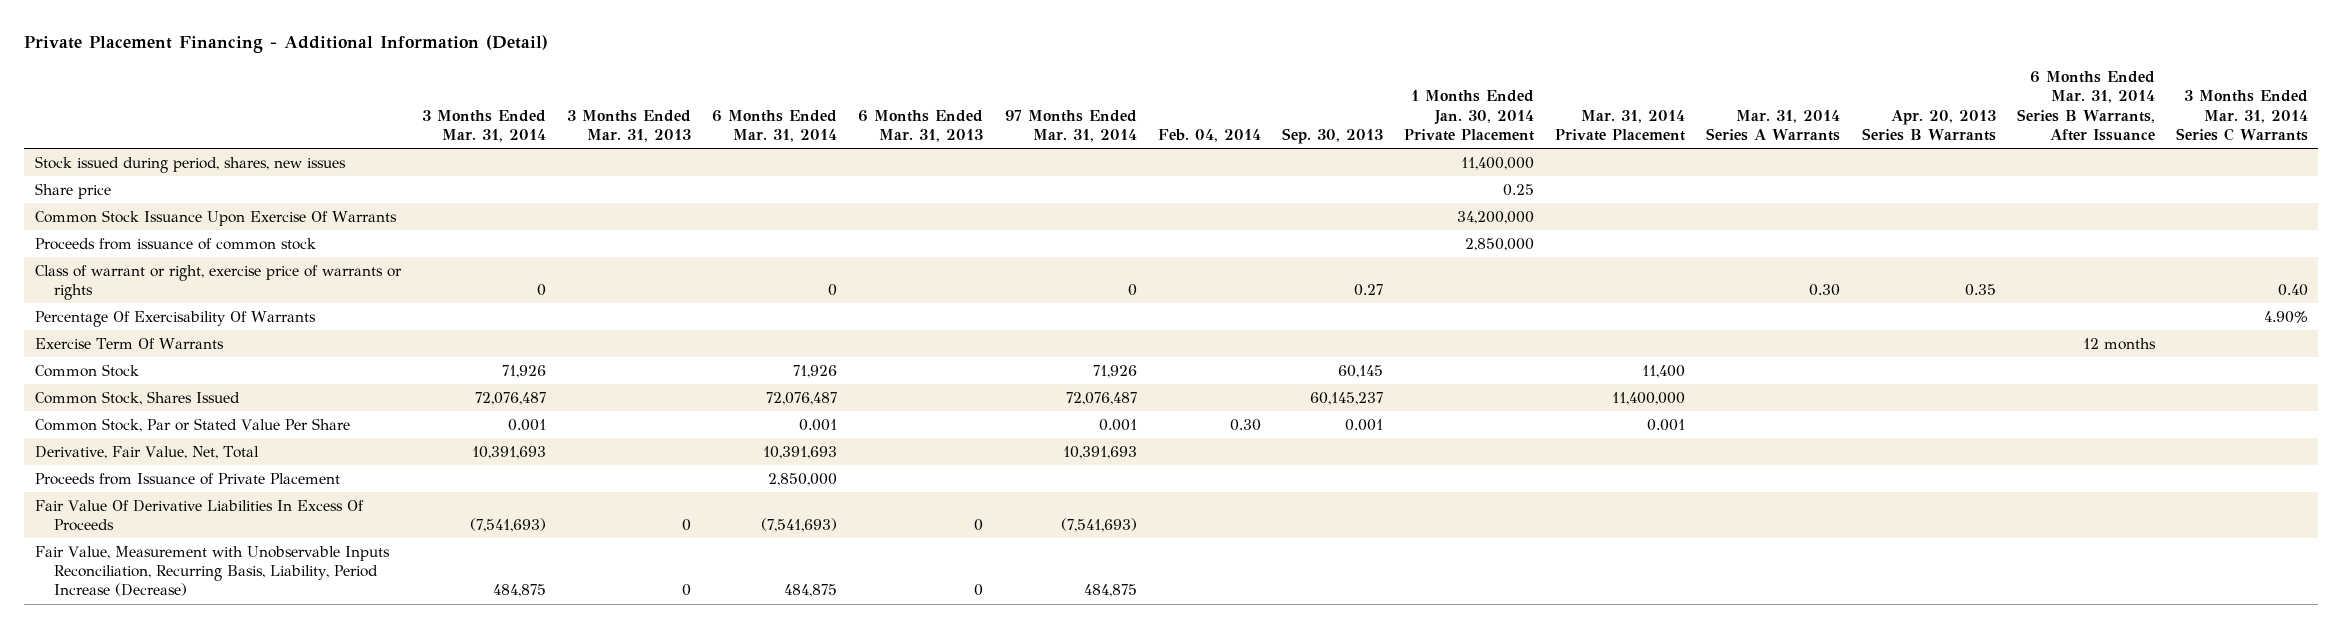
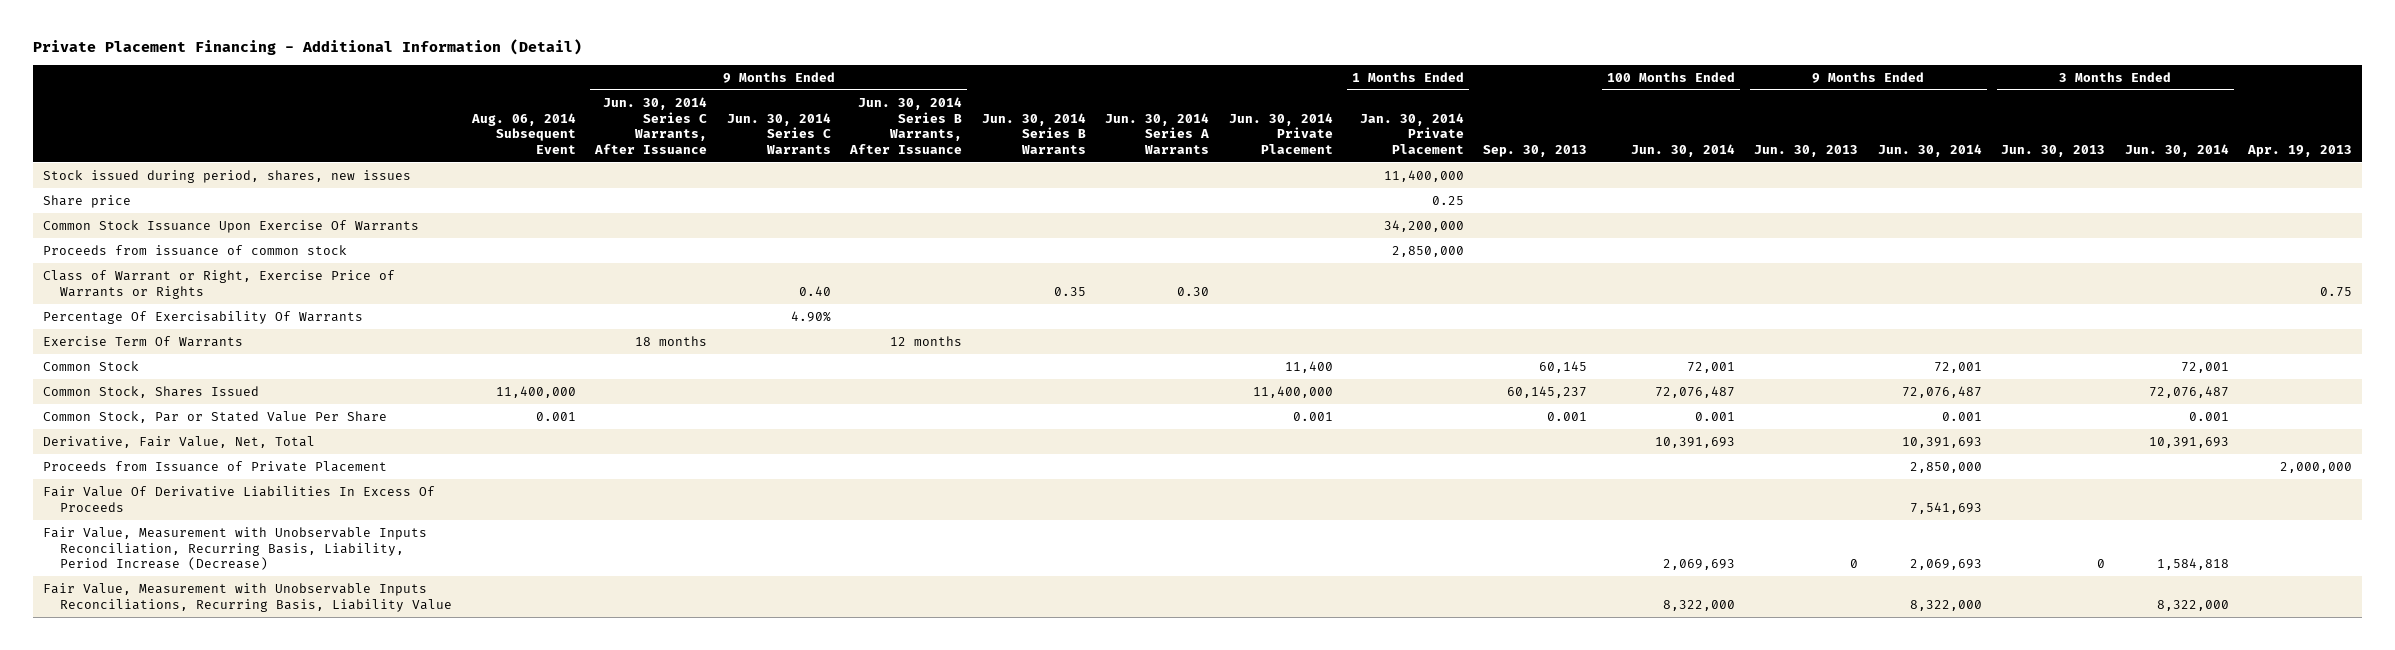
- | 3 Months Ended Mar. 31, 2014 | 3 Months Ended Mar. 31, 2013 | 6 Months Ended Mar. 31, 2014 | 6 Months Ended Mar. 31, 2013 | 97 Months Ended Mar. 31, 2014 | Feb. 04, 2014 | Sep. 30, 2013 | 1 Months Ended Jan. 30, 2014 Private Placement | Mar. 31, 2014 Private Placement | Mar. 31, 2014 Series A Warrants | Apr. 20, 2013 Series B Warrants | 6 Months Ended Mar. 31, 2014 Series B Warrants, After Issuance | 3 Months Ended Mar. 31, 2014 Series C Warrants
+ | Aug. 06, 2014 Subsequent Event | 9 Months Ended Jun. 30, 2014 Series C Warrants, After Issuance | 9 Months Ended Jun. 30, 2014 Series C Warrants | 9 Months Ended Jun. 30, 2014 Series B Warrants, After Issuance | Jun. 30, 2014 Series B Warrants | Jun. 30, 2014 Series A Warrants | Jun. 30, 2014 Private Placement | 1 Months Ended Jan. 30, 2014 Private Placement | Sep. 30, 2013 | 100 Months Ended Jun. 30, 2014 | 9 Months Ended Jun. 30, 2013 | 9 Months Ended Jun. 30, 2014 | 3 Months Ended Jun. 30, 2013 | 3 Months Ended Jun. 30, 2014 | Apr. 19, 2013
- Class of warrant or right, exercise price of warrants or rights | 0 | | 0 | | 0 | | 0.27 | | | 0.30 | 0.35 | | 0.40
+ Class of Warrant or Right, Exercise Price of Warrants or Rights | | | 0.40 | | 0.35 | 0.30 | | | | | | | | | 0.75
+ Fair Value, Measurement with Unobservable Inputs Reconciliations, Recurring Basis, Liability Value | | | | | | | | | | 8,322,000 | | 8,322,000 | | 8,322,000 |

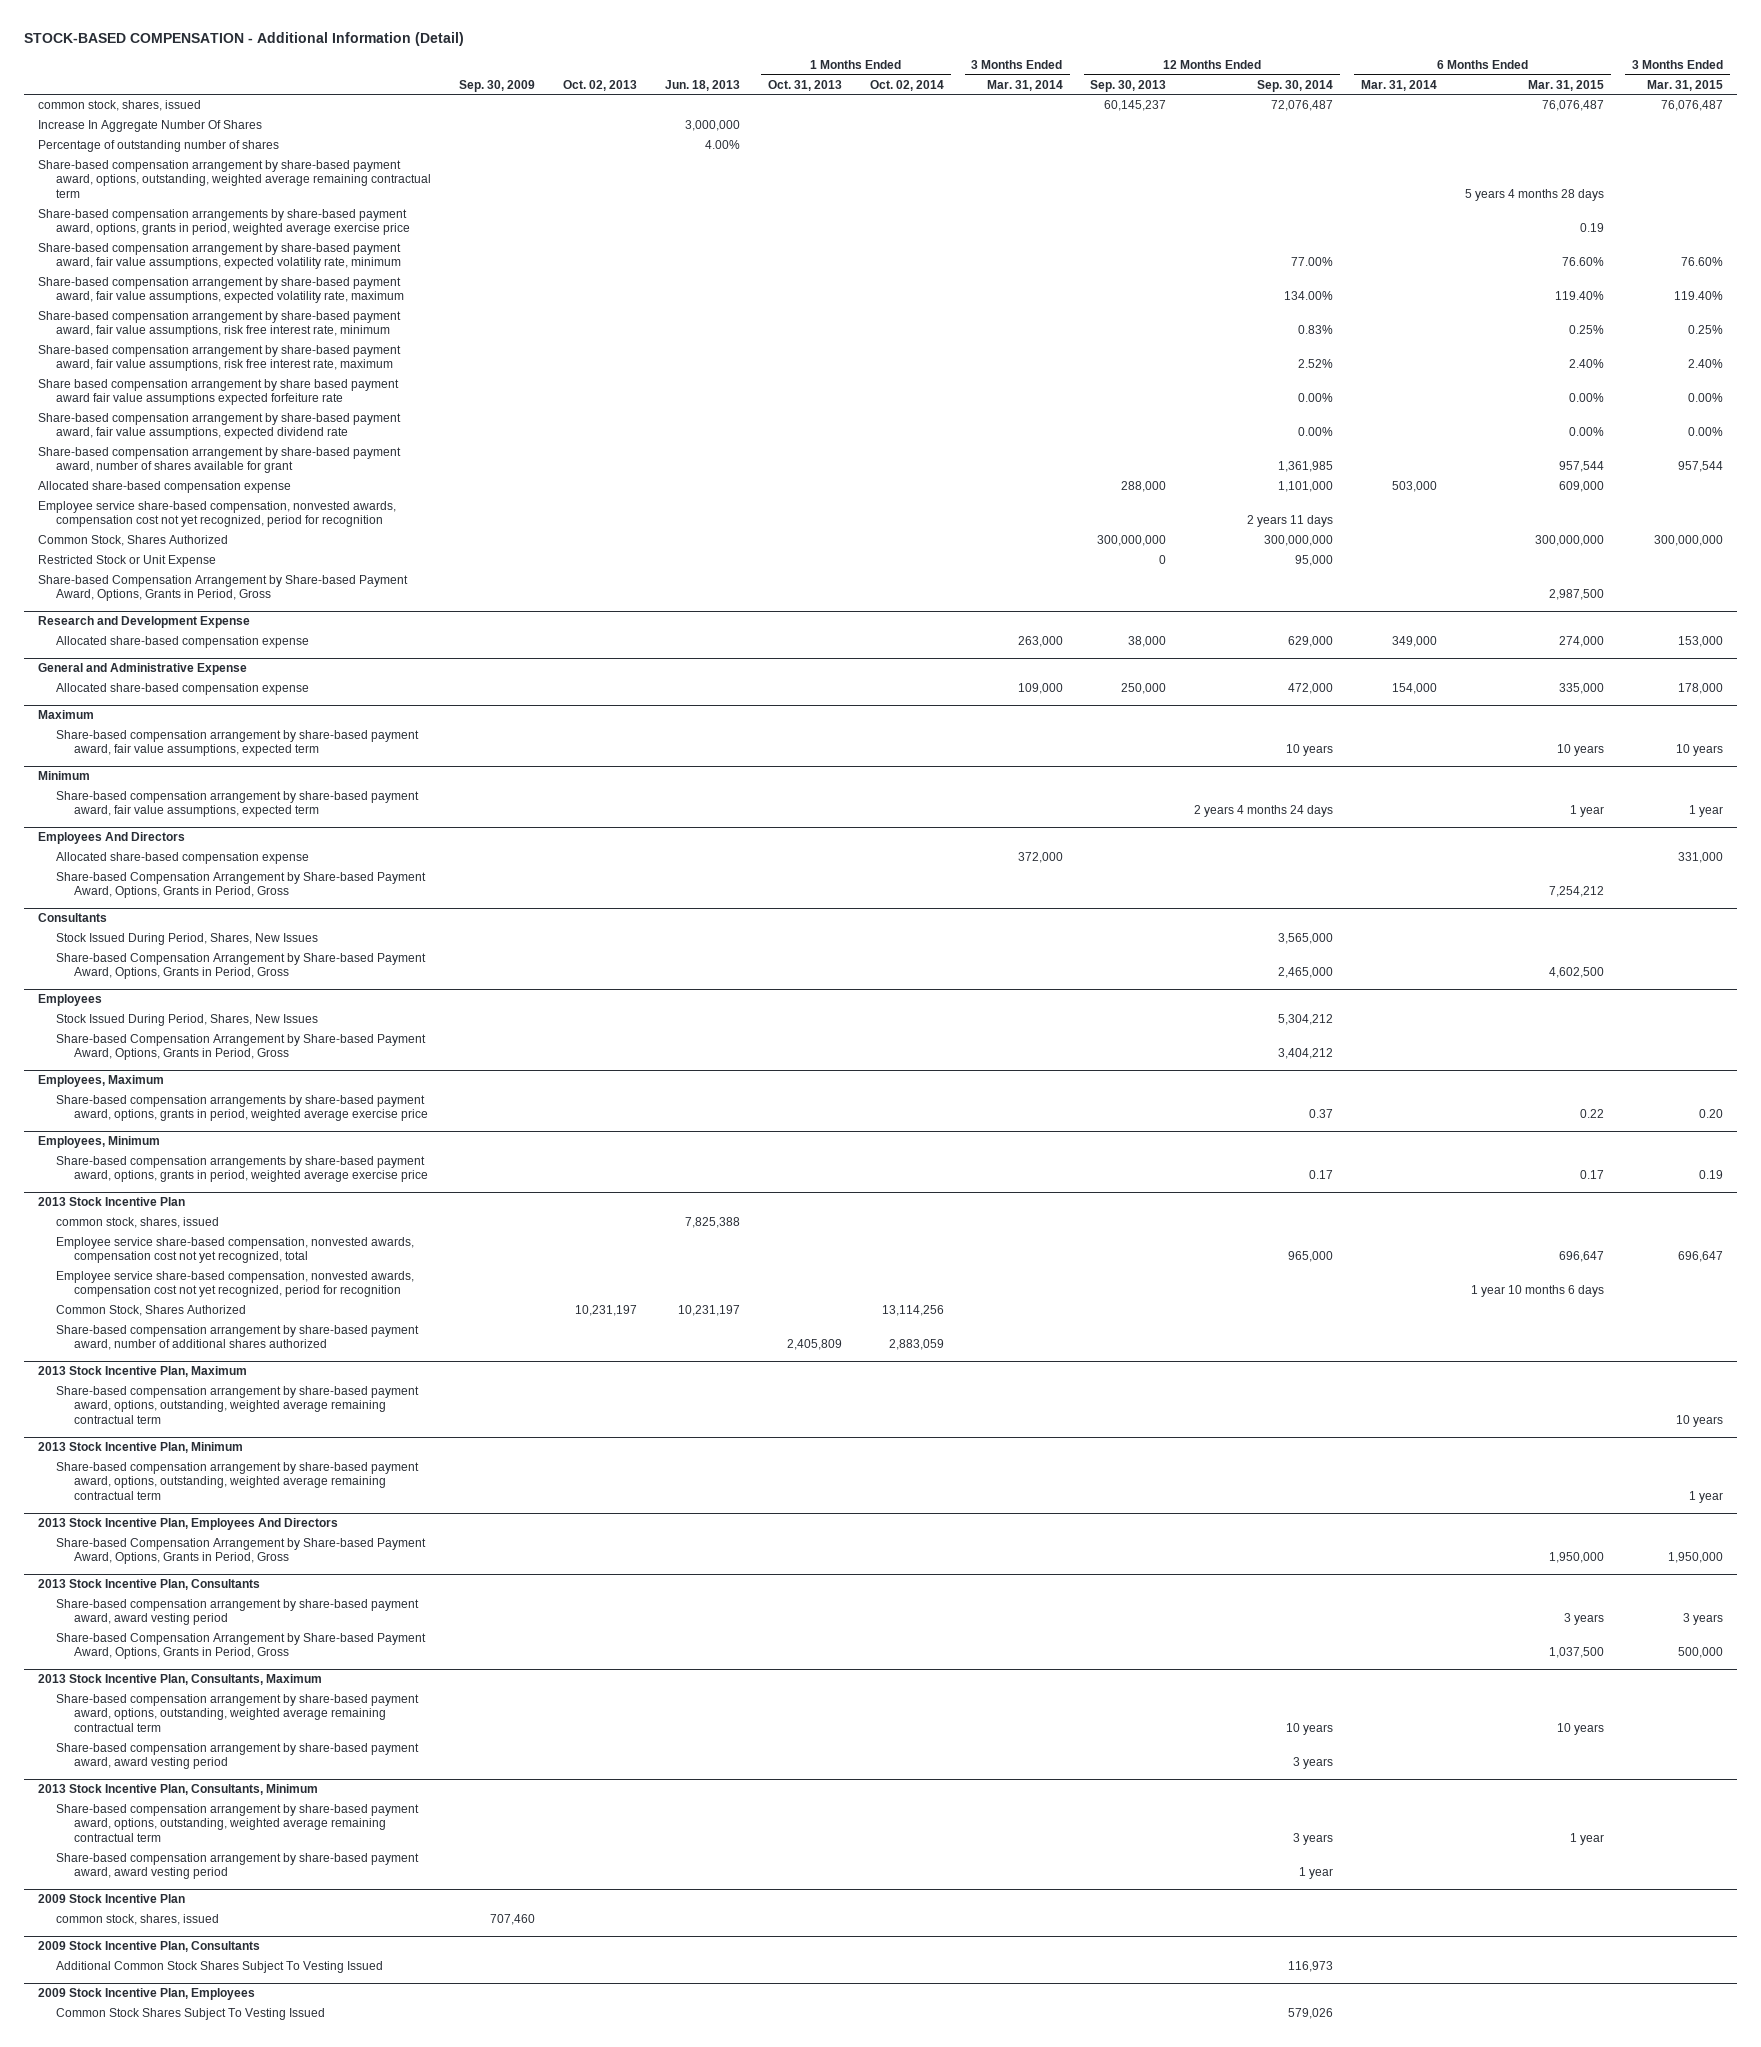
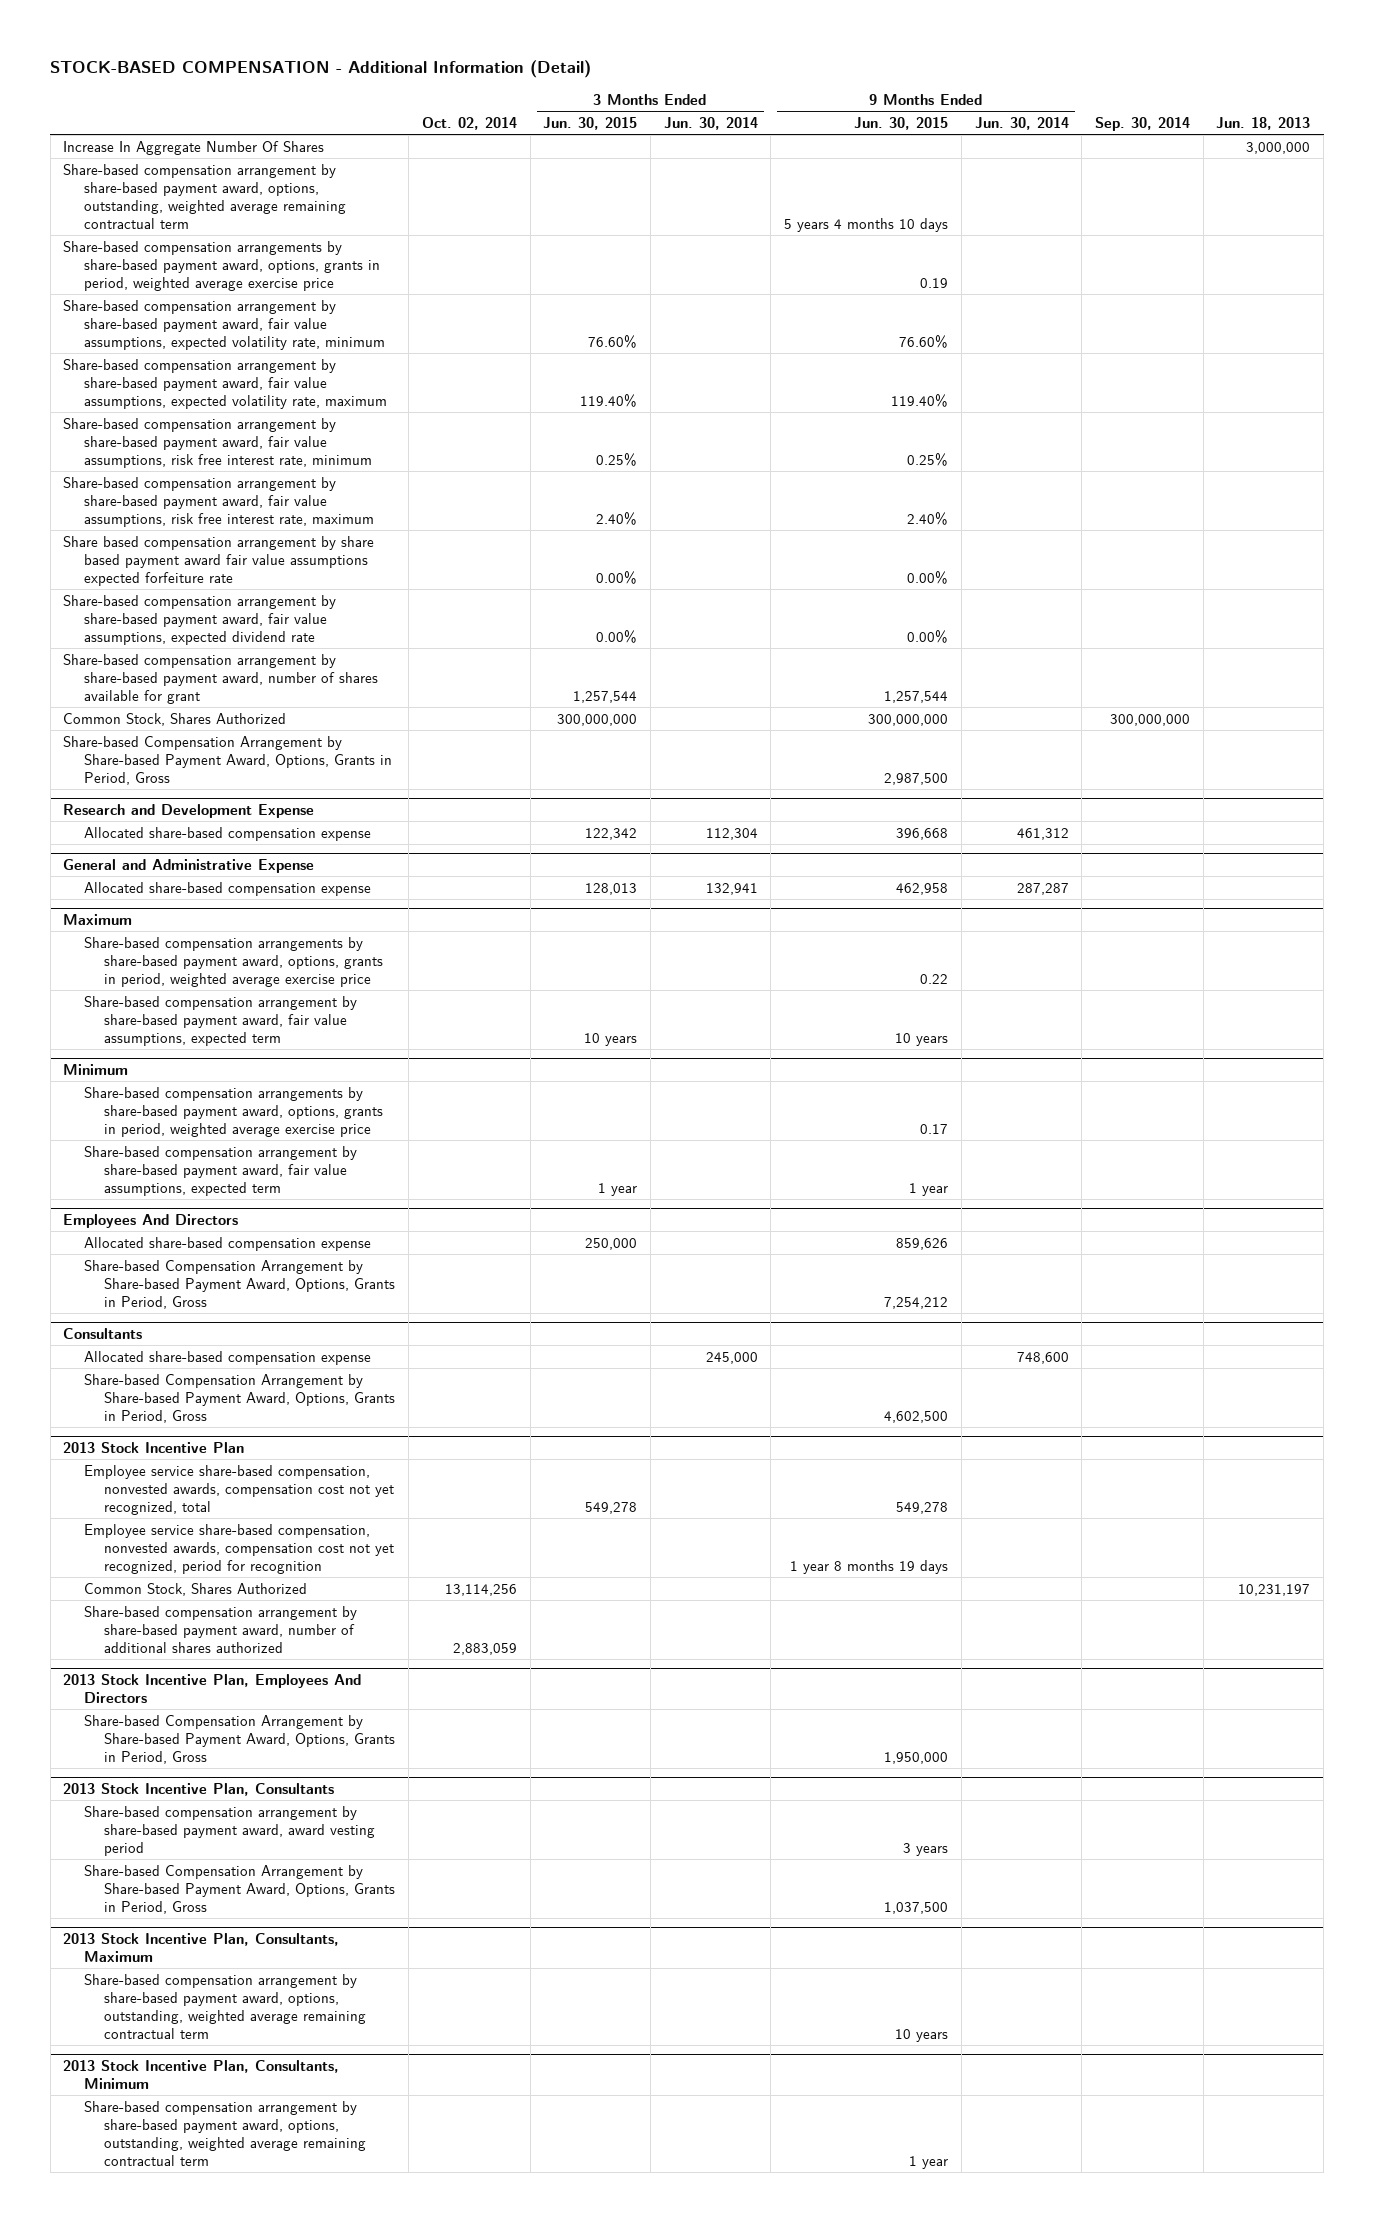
- | Sep. 30, 2009 | Oct. 02, 2013 | Jun. 18, 2013 | 1 Months Ended Oct. 31, 2013 | 1 Months Ended Oct. 02, 2014 | 3 Months Ended Mar. 31, 2014 | 12 Months Ended Sep. 30, 2013 | 12 Months Ended Sep. 30, 2014 | 6 Months Ended Mar. 31, 2014 | 6 Months Ended Mar. 31, 2015 | 3 Months Ended Mar. 31, 2015
+ | Oct. 02, 2014 | 3 Months Ended Jun. 30, 2015 | 3 Months Ended Jun. 30, 2014 | 9 Months Ended Jun. 30, 2015 | 9 Months Ended Jun. 30, 2014 | Sep. 30, 2014 | Jun. 18, 2013
- common stock, shares, issued | | | | | | | 60,145,237 | 72,076,487 | | 76,076,487 | 76,076,487
- Percentage of outstanding number of shares | | | 4.00% | | | | | | | |
- Allocated share-based compensation expense | | | | | | | 288,000 | 1,101,000 | 503,000 | 609,000 |
- Employee service share-based compensation, nonvested awards, compensation cost not yet recognized, period for recognition | | | | | | | | 2 years 11 days | | |
- Restricted Stock or Unit Expense | | | | | | | 0 | 95,000 | | |
@ Maximum
+ Share-based compensation arrangements by share-based payment award, options, grants in period, weighted average exercise price | | | | 0.22 | | |
@ Minimum
+ Share-based compensation arrangements by share-based payment award, options, grants in period, weighted average exercise price | | | | 0.17 | | |
@ Consultants
- Stock Issued During Period, Shares, New Issues | | | | | | | | 3,565,000 | | |
+ Allocated share-based compensation expense | | | 245,000 | | 748,600 | |
- Employees
- Stock Issued During Period, Shares, New Issues | | | | | | | | 5,304,212 | | |
- Share-based Compensation Arrangement by Share-based Payment Award, Options, Grants in Period, Gross | | | | | | | | 3,404,212 | | |
- Employees, Maximum
- Share-based compensation arrangements by share-based payment award, options, grants in period, weighted average exercise price | | | | | | | | 0.37 | | 0.22 | 0.20
- Employees, Minimum
- Share-based compensation arrangements by share-based payment award, options, grants in period, weighted average exercise price | | | | | | | | 0.17 | | 0.17 | 0.19
@ 2013 Stock Incentive Plan
- common stock, shares, issued | | | 7,825,388 | | | | | | | |
- 2013 Stock Incentive Plan, Maximum
- Share-based compensation arrangement by share-based payment award, options, outstanding, weighted average remaining contractual term | | | | | | | | | | | 10 years
- 2013 Stock Incentive Plan, Minimum
- Share-based compensation arrangement by share-based payment award, options, outstanding, weighted average remaining contractual term | | | | | | | | | | | 1 year
@ 2013 Stock Incentive Plan, Consultants, Maximum
- Share-based compensation arrangement by share-based payment award, award vesting period | | | | | | | | 3 years | | |
@ 2013 Stock Incentive Plan, Consultants, Minimum
- Share-based compensation arrangement by share-based payment award, award vesting period | | | | | | | | 1 year | | |
- 2009 Stock Incentive Plan
- common stock, shares, issued | 707,460 | | | | | | | | | |
- 2009 Stock Incentive Plan, Consultants
- Additional Common Stock Shares Subject To Vesting Issued | | | | | | | | 116,973 | | |
- 2009 Stock Incentive Plan, Employees
- Common Stock Shares Subject To Vesting Issued | | | | | | | | 579,026 | | |

